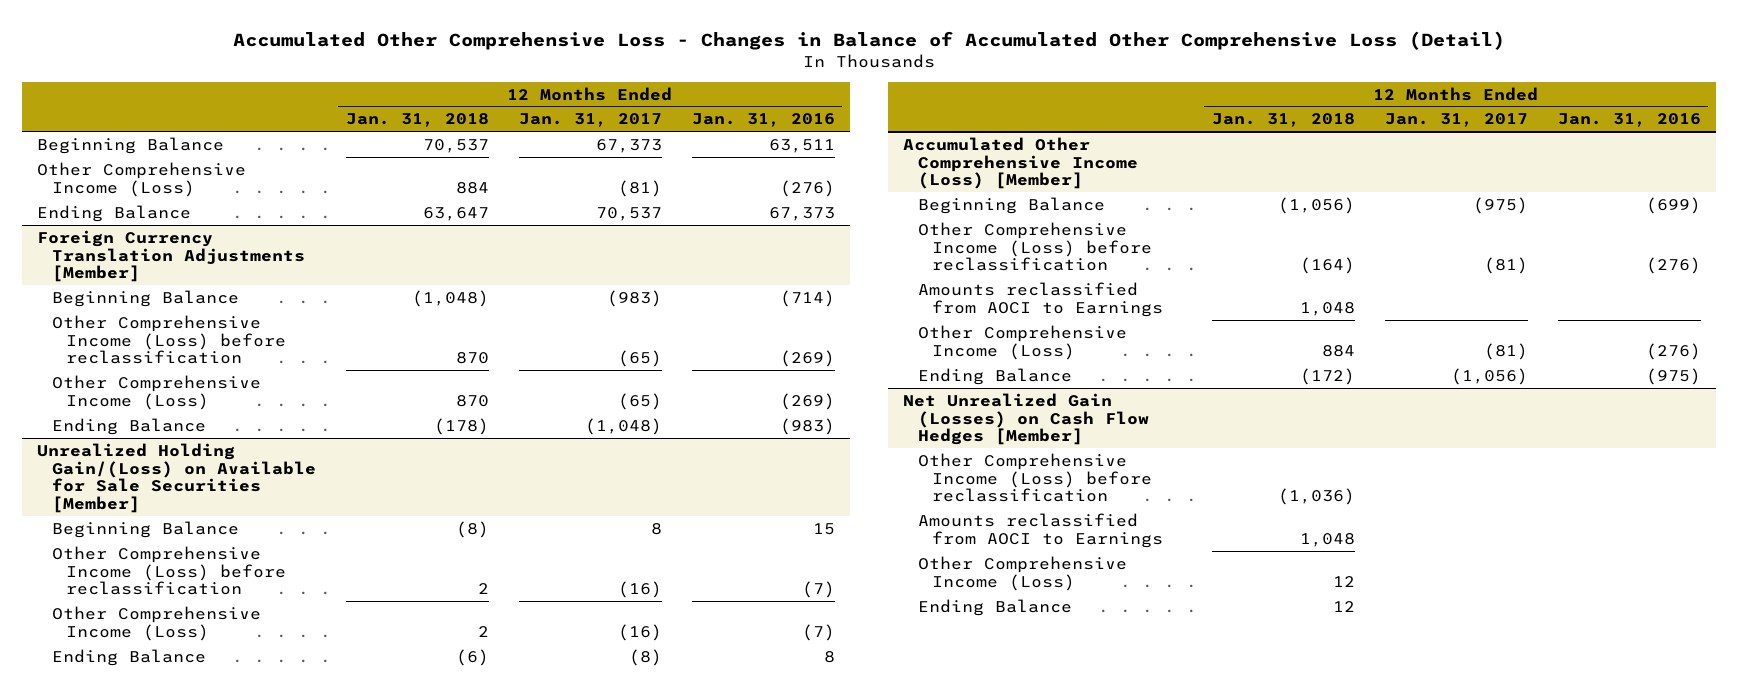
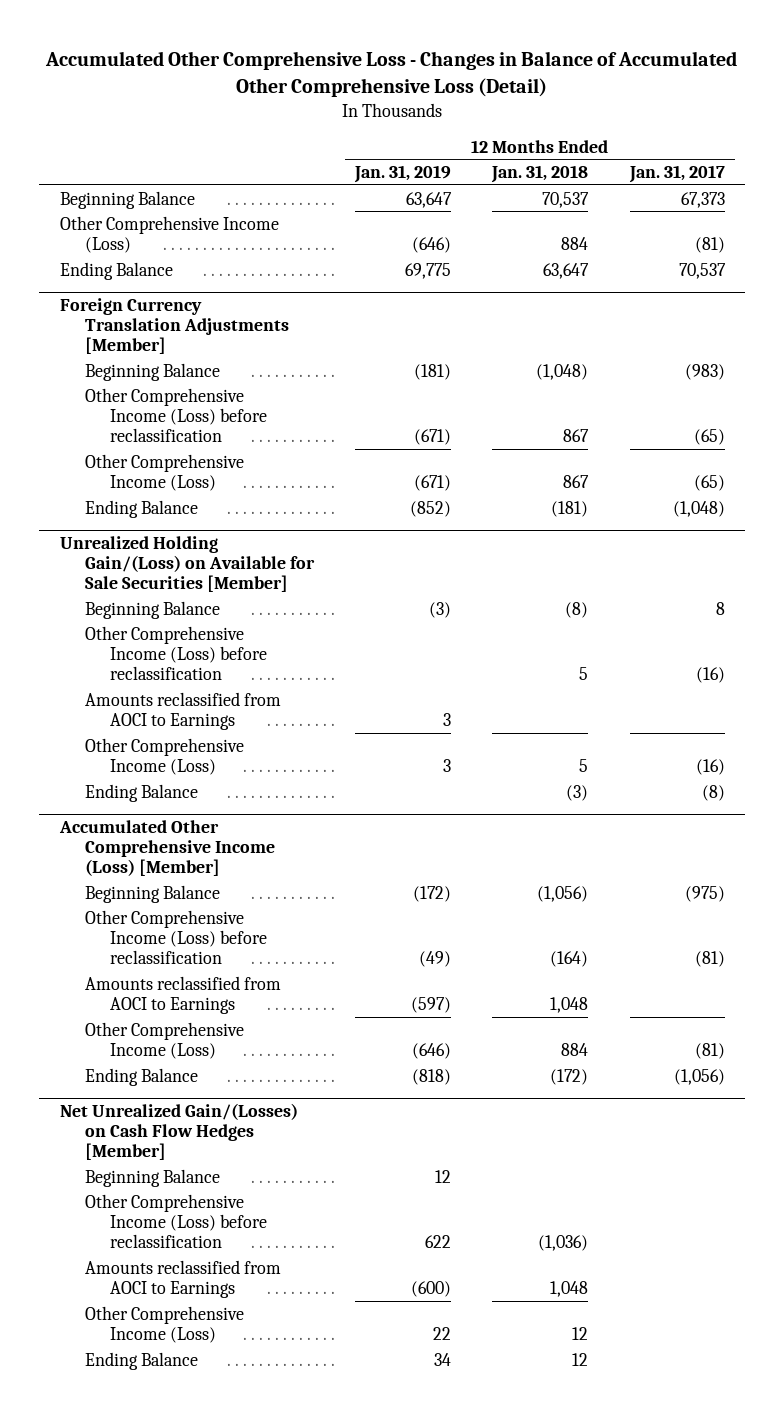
- | 12 Months Ended Jan. 31, 2018 | 12 Months Ended Jan. 31, 2017 | 12 Months Ended Jan. 31, 2016
+ | 12 Months Ended Jan. 31, 2019 | 12 Months Ended Jan. 31, 2018 | 12 Months Ended Jan. 31, 2017
@ Foreign Currency Translation Adjustments [Member]
- Other Comprehensive Income (Loss) before reclassification | 870 | (65) | (269)
- Other Comprehensive Income (Loss) | 870 | (65) | (269)
- Ending Balance | (178) | (1,048) | (983)
+ Other Comprehensive Income (Loss) before reclassification | (671) | 867 | (65)
+ Other Comprehensive Income (Loss) | (671) | 867 | (65)
+ Ending Balance | (852) | (181) | (1,048)
@ Unrealized Holding Gain/(Loss) on Available for Sale Securities [Member]
- Other Comprehensive Income (Loss) before reclassification | 2 | (16) | (7)
- Other Comprehensive Income (Loss) | 2 | (16) | (7)
- Ending Balance | (6) | (8) | 8
+ Other Comprehensive Income (Loss) before reclassification | | 5 | (16)
+ Amounts reclassified from AOCI to Earnings | 3 | |
+ Other Comprehensive Income (Loss) | 3 | 5 | (16)
+ Ending Balance | | (3) | (8)
- Net Unrealized Gain (Losses) on Cash Flow Hedges [Member]
+ Net Unrealized Gain/(Losses) on Cash Flow Hedges [Member]
+ Beginning Balance | 12 | |

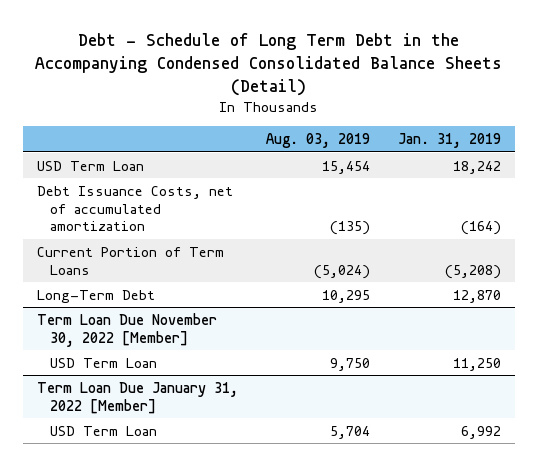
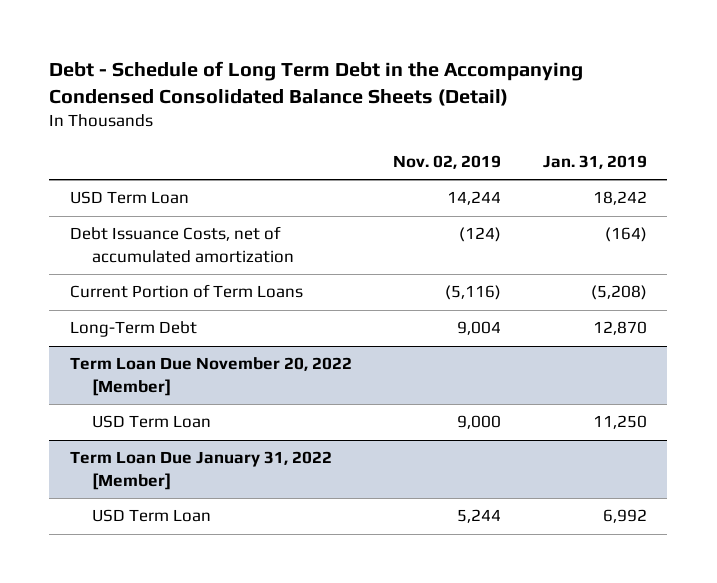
- | Aug. 03, 2019 | Jan. 31, 2019
+ | Nov. 02, 2019 | Jan. 31, 2019
- Term Loan Due November 30, 2022 [Member]
+ Term Loan Due November 20, 2022 [Member]

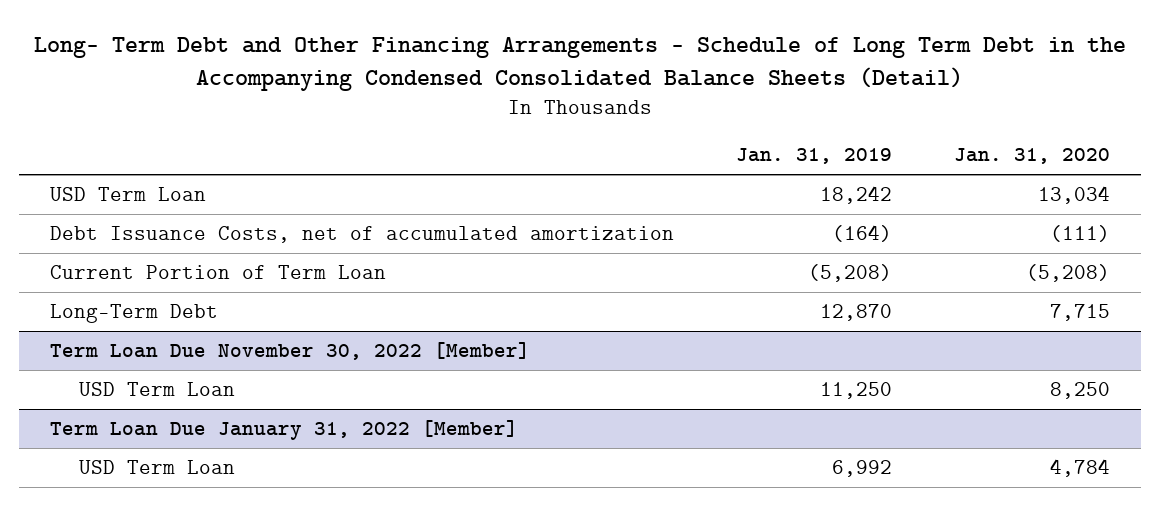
- Debt - Schedule of Long Term Debt in the Accompanying Condensed Consolidated Balance Sheets (Detail)
+ Long- Term Debt and Other Financing Arrangements - Schedule of Long Term Debt in the Accompanying Condensed Consolidated Balance Sheets (Detail)
- | Nov. 02, 2019 | Jan. 31, 2019
+ | Jan. 31, 2019 | Jan. 31, 2020
- Current Portion of Term Loans | (5,116) | (5,208)
+ Current Portion of Term Loan | (5,208) | (5,208)
- Term Loan Due November 20, 2022 [Member]
+ Term Loan Due November 30, 2022 [Member]

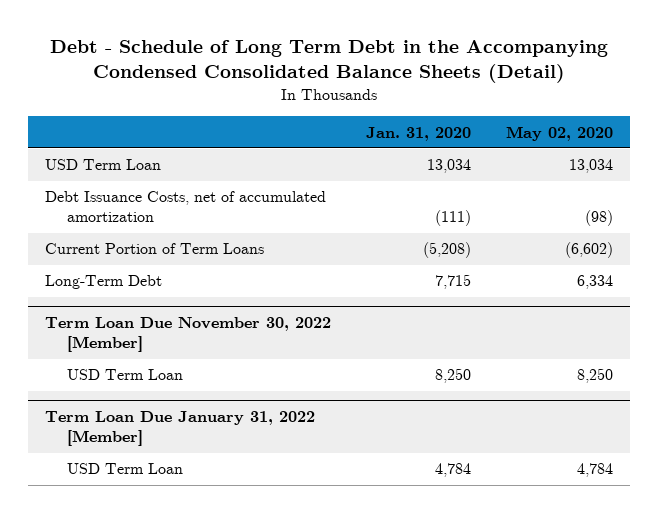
- Long- Term Debt and Other Financing Arrangements - Schedule of Long Term Debt in the Accompanying Condensed Consolidated Balance Sheets (Detail)
+ Debt - Schedule of Long Term Debt in the Accompanying Condensed Consolidated Balance Sheets (Detail)
- | Jan. 31, 2019 | Jan. 31, 2020
+ | Jan. 31, 2020 | May 02, 2020
- Current Portion of Term Loan | (5,208) | (5,208)
+ Current Portion of Term Loans | (5,208) | (6,602)

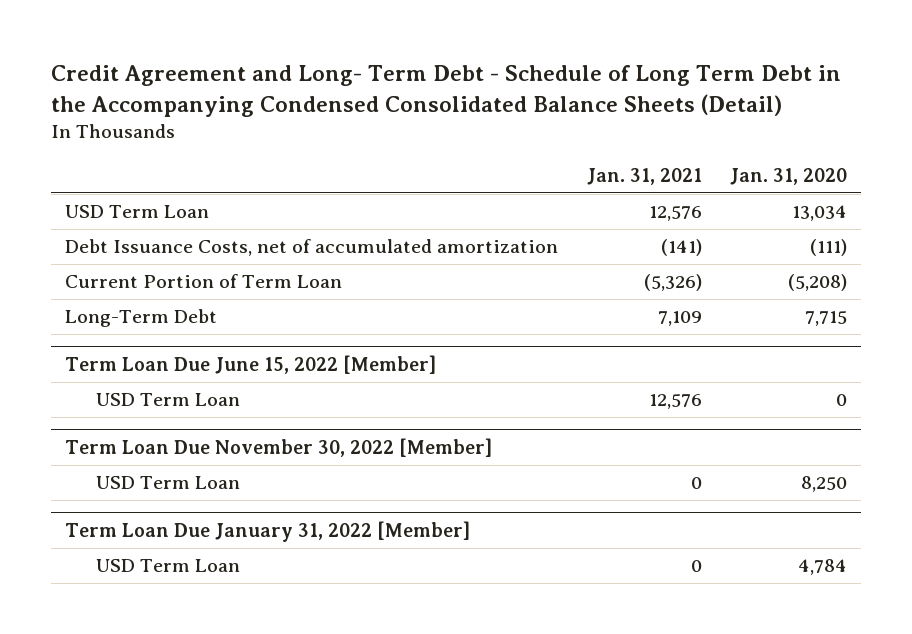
- Debt - Schedule of Long Term Debt in the Accompanying Condensed Consolidated Balance Sheets (Detail)
+ Credit Agreement and Long- Term Debt - Schedule of Long Term Debt in the Accompanying Condensed Consolidated Balance Sheets (Detail)
- | Jan. 31, 2020 | May 02, 2020
+ | Jan. 31, 2021 | Jan. 31, 2020
- Current Portion of Term Loans | (5,208) | (6,602)
+ Current Portion of Term Loan | (5,326) | (5,208)
+ Term Loan Due June 15, 2022 [Member]
+ USD Term Loan | 12,576 | 0

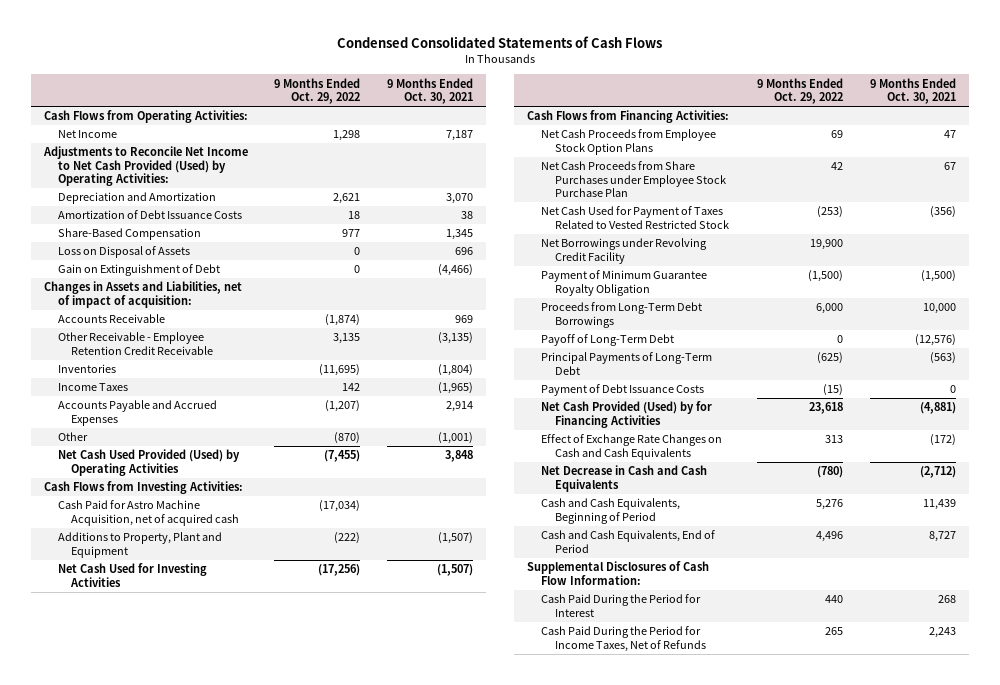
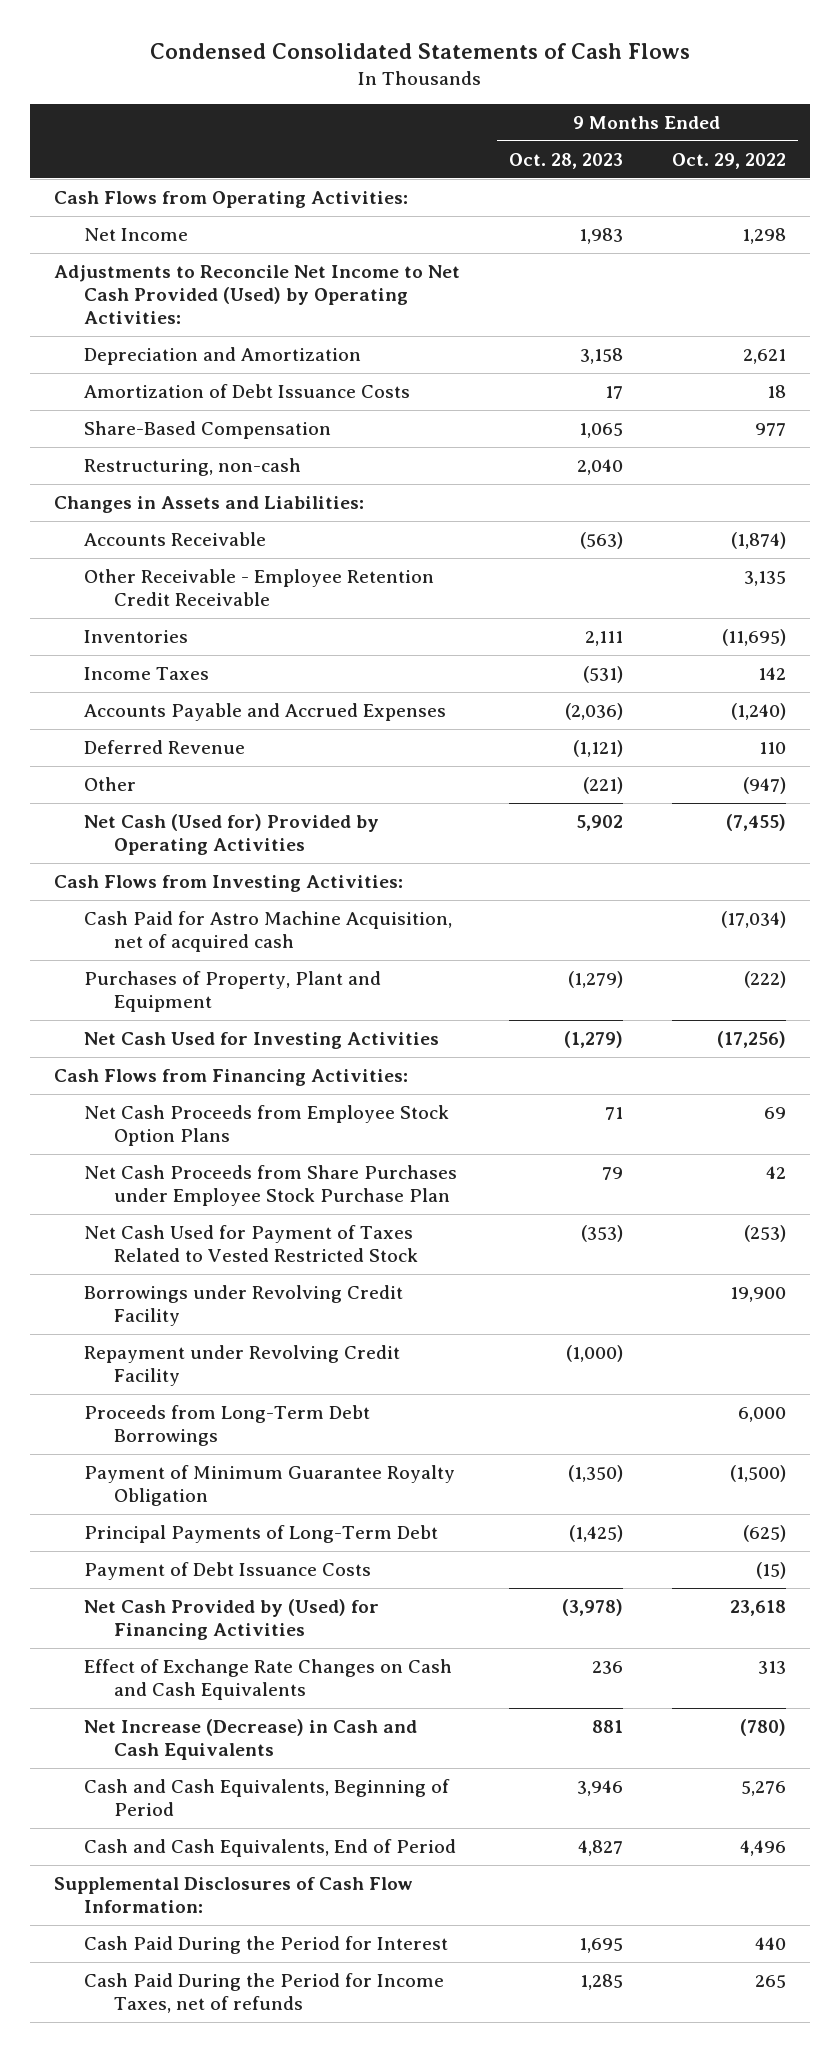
- | 9 Months Ended Oct. 29, 2022 | 9 Months Ended Oct. 30, 2021
+ | 9 Months Ended Oct. 28, 2023 | 9 Months Ended Oct. 29, 2022
- Loss on Disposal of Assets | 0 | 696
- Gain on Extinguishment of Debt | 0 | (4,466)
- Changes in Assets and Liabilities, net of impact of acquisition:
+ Restructuring, non-cash | 2,040 |
+ Changes in Assets and Liabilities:
- Accounts Payable and Accrued Expenses | (1,207) | 2,914
- Other | (870) | (1,001)
- Net Cash Used Provided (Used) by Operating Activities | (7,455) | 3,848
+ Accounts Payable and Accrued Expenses | (2,036) | (1,240)
+ Deferred Revenue | (1,121) | 110
+ Other | (221) | (947)
+ Net Cash (Used for) Provided by Operating Activities | 5,902 | (7,455)
- Additions to Property, Plant and Equipment | (222) | (1,507)
+ Purchases of Property, Plant and Equipment | (1,279) | (222)
- Net Borrowings under Revolving Credit Facility | 19,900 |
+ Borrowings under Revolving Credit Facility | | 19,900
+ Repayment under Revolving Credit Facility | (1,000) |
- Payoff of Long-Term Debt | 0 | (12,576)
moved down: Payment of Minimum Guarantee Royalty Obligation | (1,350) | (1,500)
- Net Cash Provided (Used) by for Financing Activities | 23,618 | (4,881)
+ Net Cash Provided by (Used) for Financing Activities | (3,978) | 23,618
- Net Decrease in Cash and Cash Equivalents | (780) | (2,712)
+ Net Increase (Decrease) in Cash and Cash Equivalents | 881 | (780)
- Cash Paid During the Period for Income Taxes, Net of Refunds | 265 | 2,243
+ Cash Paid During the Period for Income Taxes, net of refunds | 1,285 | 265

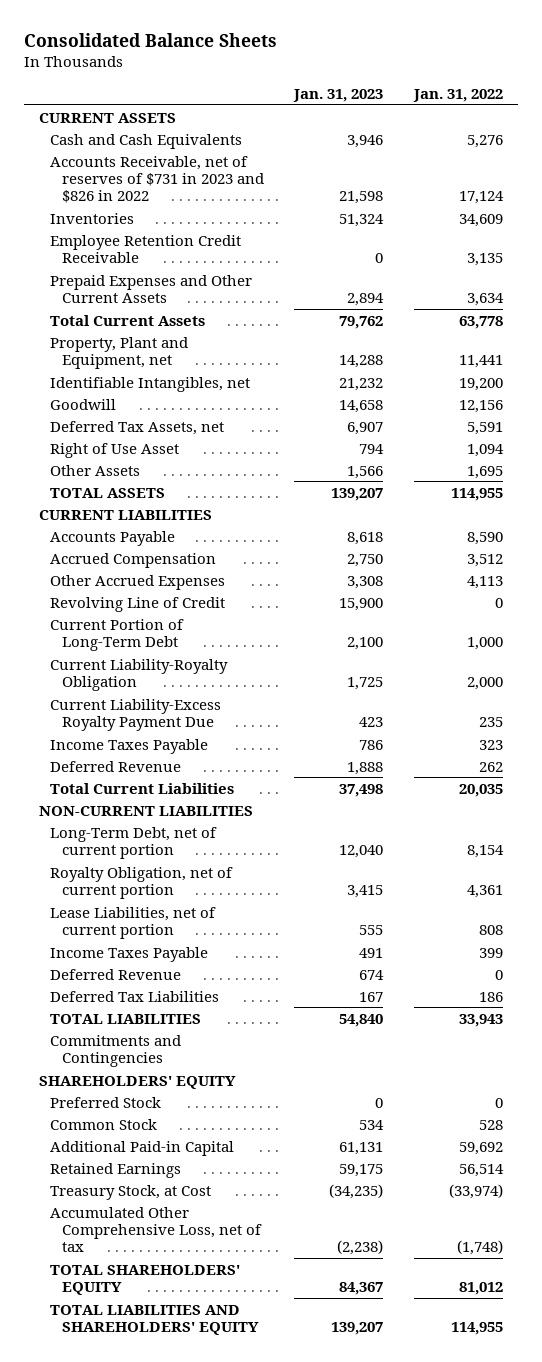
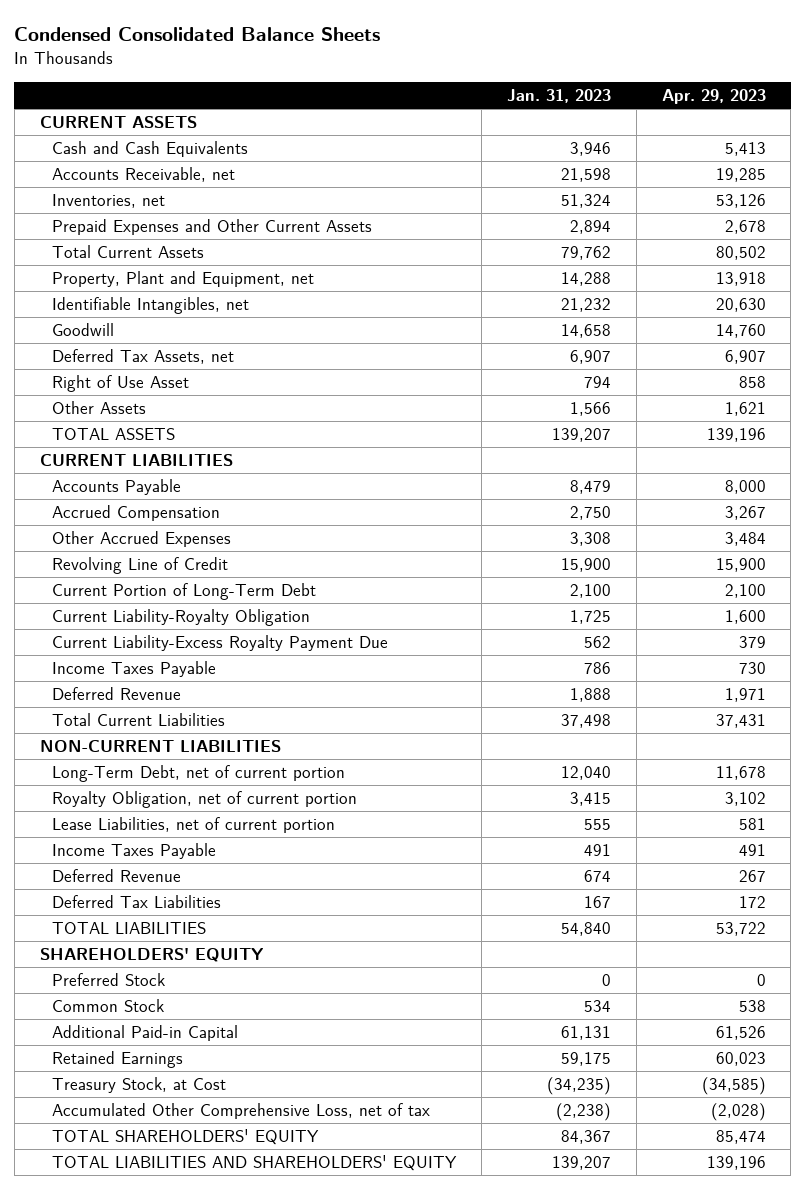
- Consolidated Balance Sheets
+ Condensed Consolidated Balance Sheets
- | Jan. 31, 2023 | Jan. 31, 2022
+ | Jan. 31, 2023 | Apr. 29, 2023
- Accounts Receivable, net of reserves of $731 in 2023 and $826 in 2022 | 21,598 | 17,124
- Inventories | 51,324 | 34,609
- Employee Retention Credit Receivable | 0 | 3,135
+ Accounts Receivable, net | 21,598 | 19,285
+ Inventories, net | 51,324 | 53,126
- Accounts Payable | 8,618 | 8,590
+ Accounts Payable | 8,479 | 8,000
- Current Liability-Excess Royalty Payment Due | 423 | 235
+ Current Liability-Excess Royalty Payment Due | 562 | 379
- Commitments and Contingencies

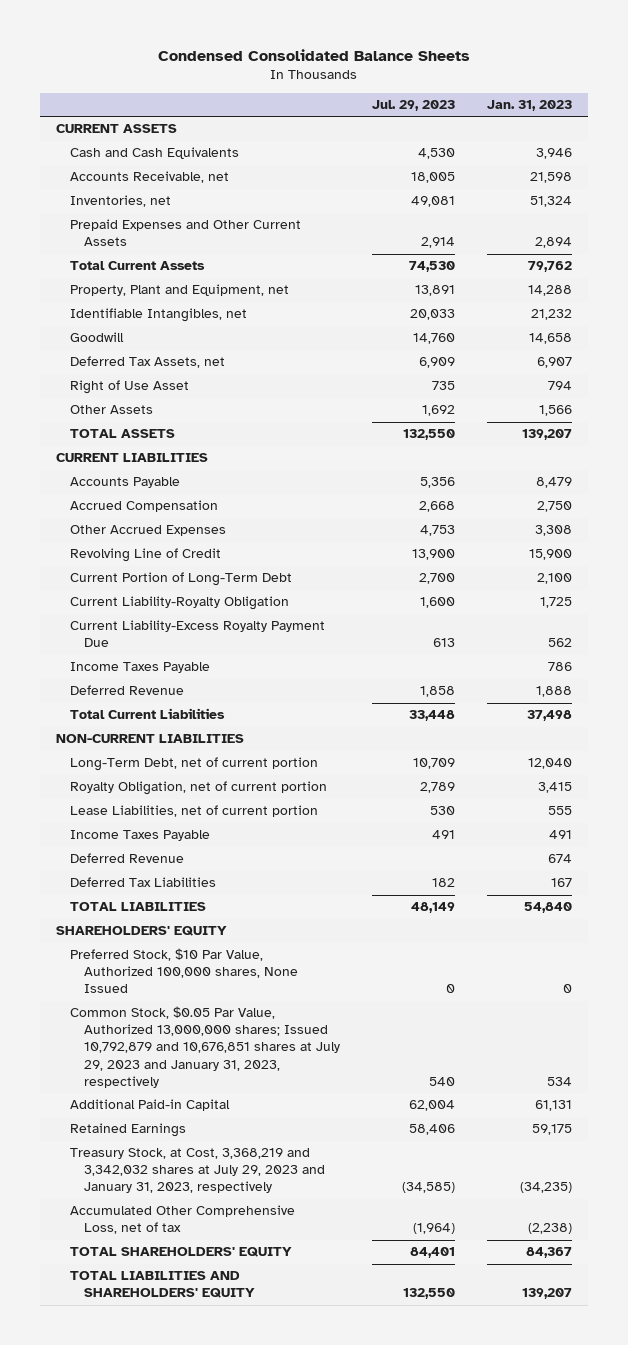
- | Jan. 31, 2023 | Apr. 29, 2023
+ | Jul. 29, 2023 | Jan. 31, 2023
- Preferred Stock | 0 | 0
- Common Stock | 534 | 538
+ Preferred Stock, $10 Par Value, Authorized 100,000 shares, None Issued | 0 | 0
+ Common Stock, $0.05 Par Value, Authorized 13,000,000 shares; Issued 10,792,879 and 10,676,851 shares at July 29, 2023 and January 31, 2023, respectively | 540 | 534
- Treasury Stock, at Cost | (34,235) | (34,585)
+ Treasury Stock, at Cost, 3,368,219 and 3,342,032 shares at July 29, 2023 and January 31, 2023, respectively | (34,585) | (34,235)

